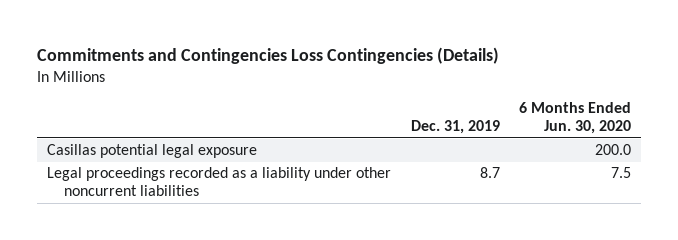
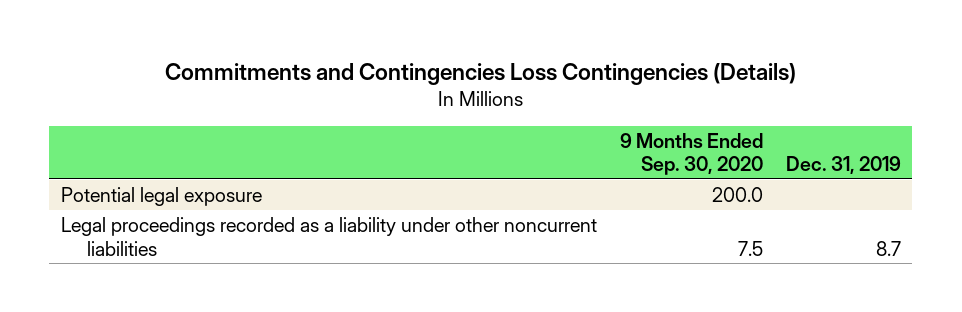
- | Dec. 31, 2019 | 6 Months Ended Jun. 30, 2020
+ | 9 Months Ended Sep. 30, 2020 | Dec. 31, 2019
- Casillas potential legal exposure | | 200.0
+ Potential legal exposure | 200.0 |

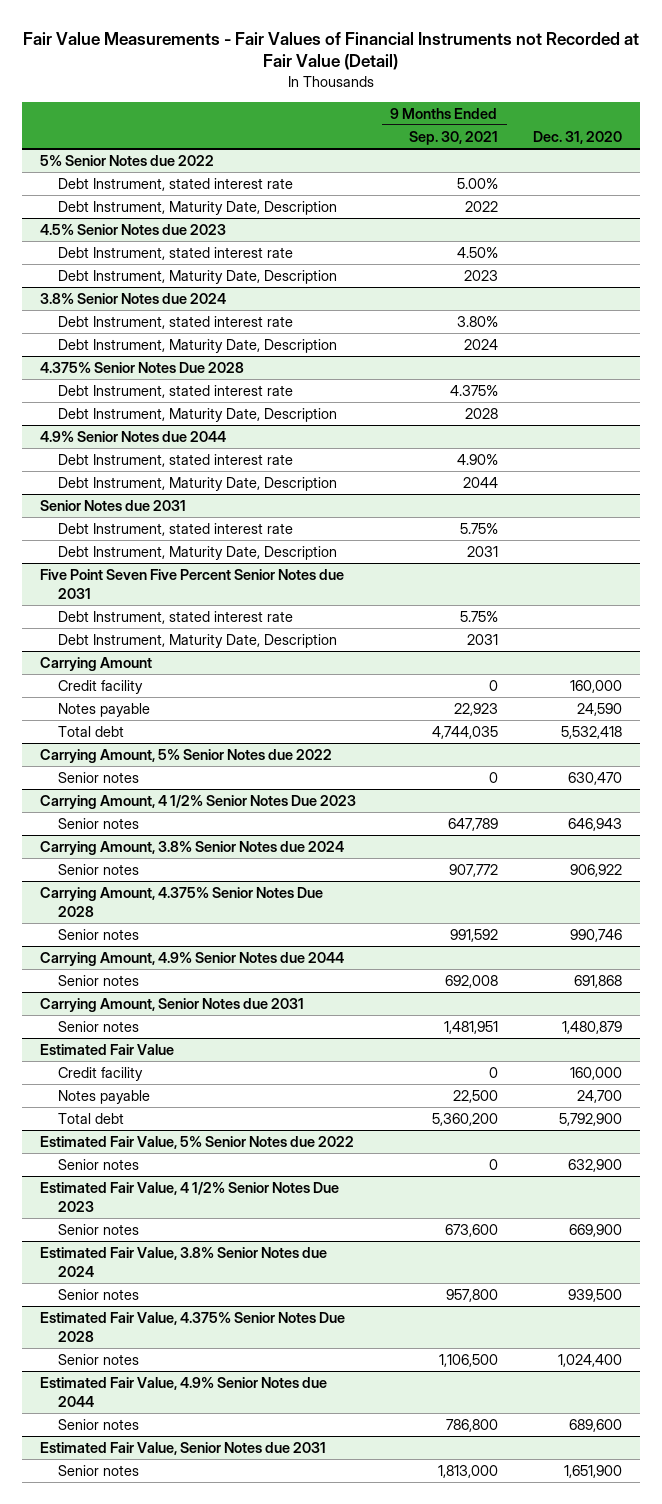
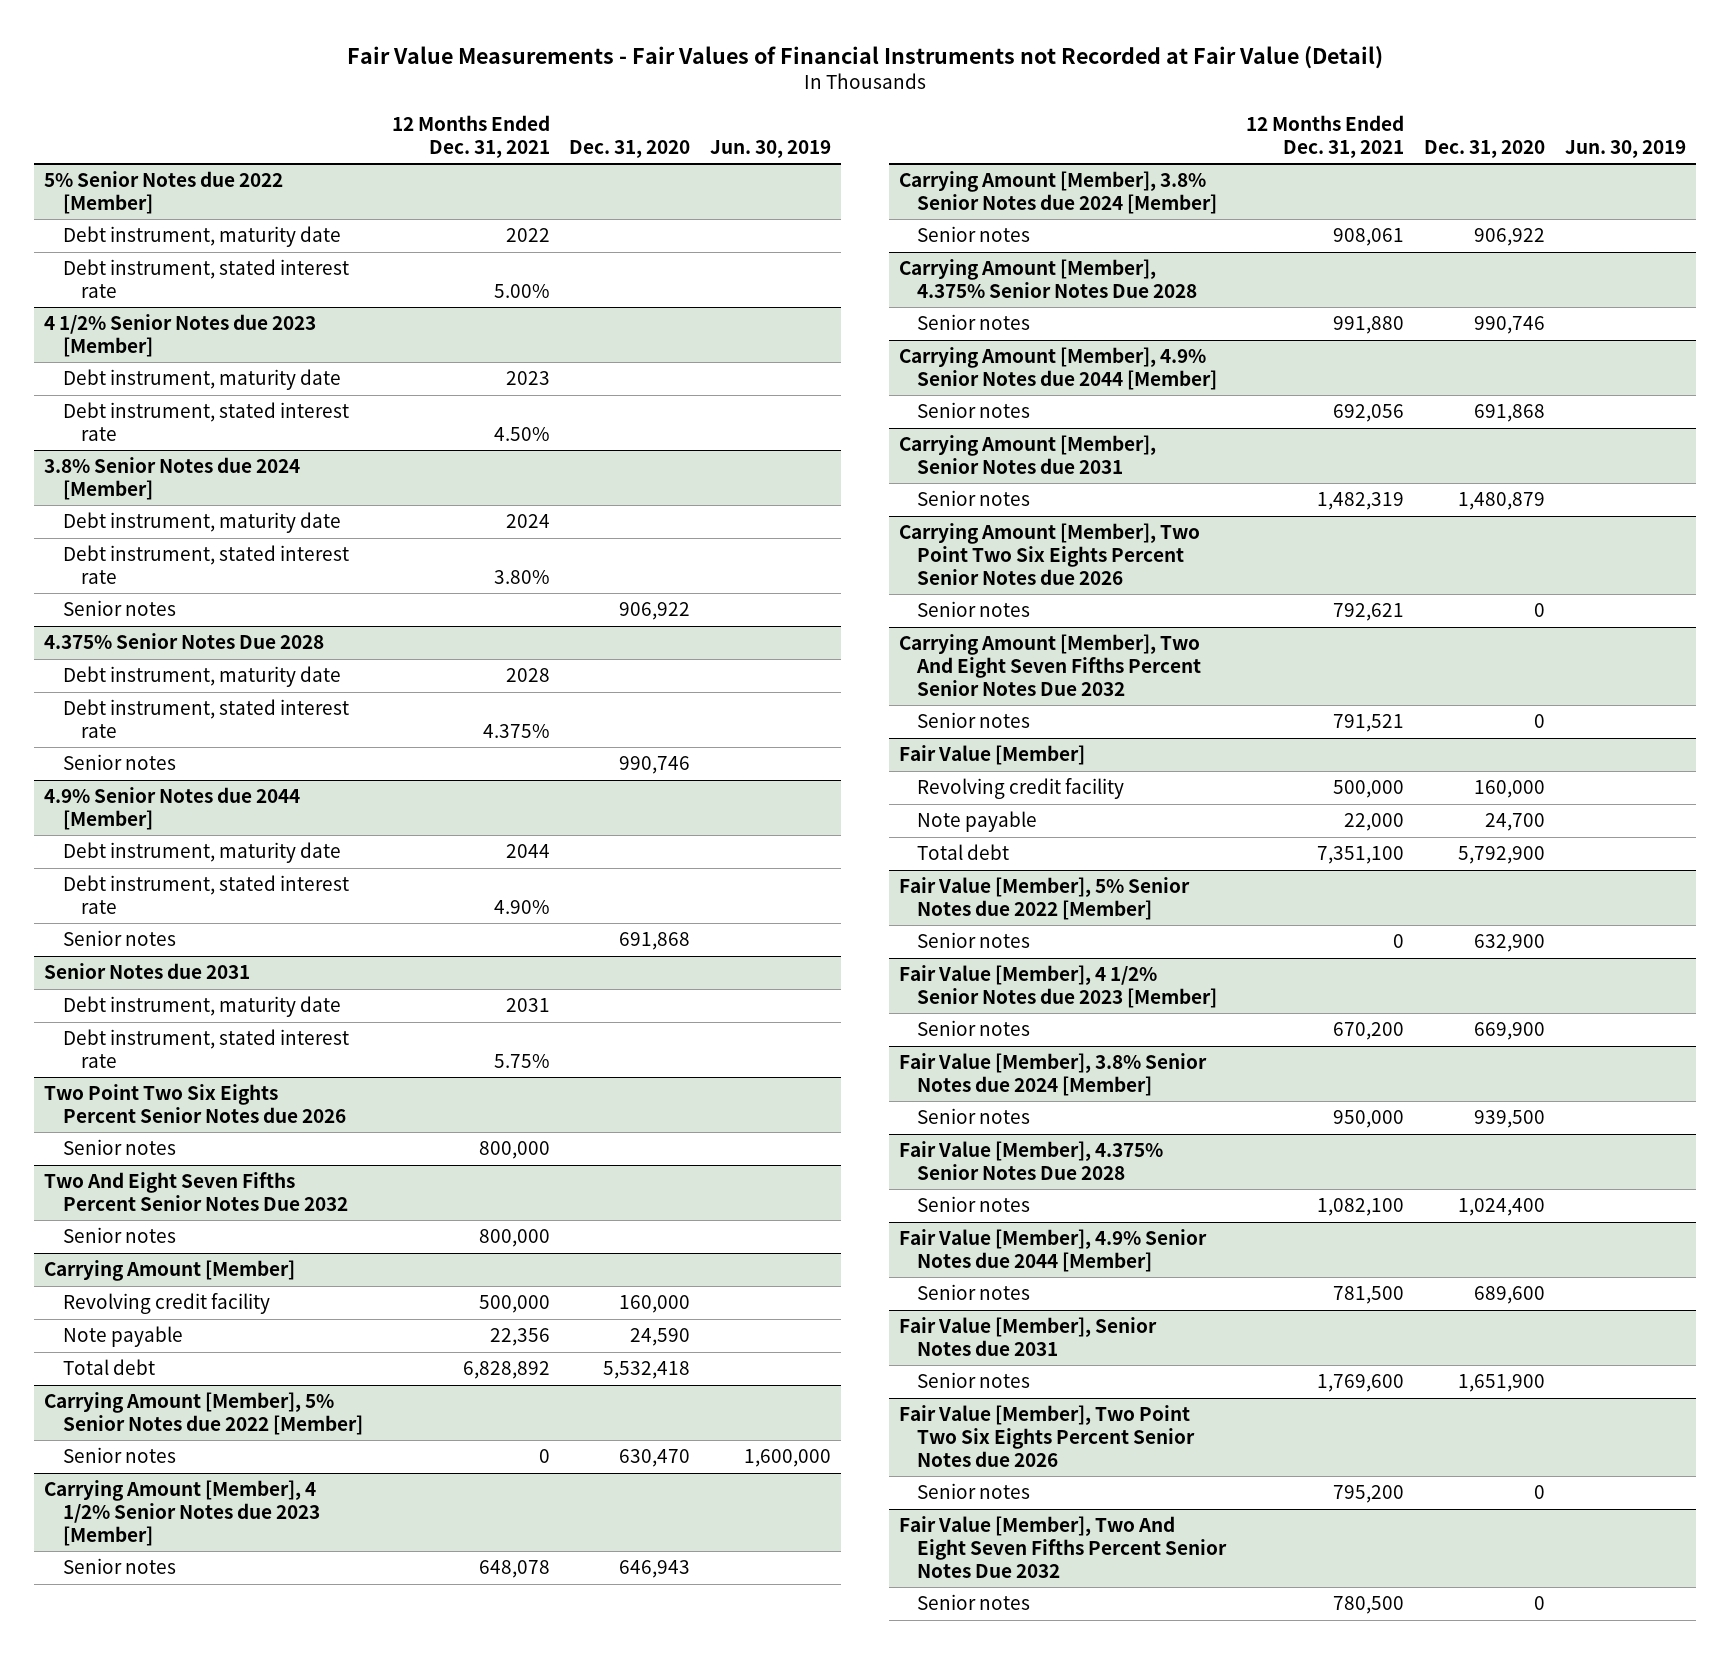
- | 9 Months Ended Sep. 30, 2021 | Dec. 31, 2020
+ | 12 Months Ended Dec. 31, 2021 | Dec. 31, 2020 | Jun. 30, 2019
- 5% Senior Notes due 2022
- Debt Instrument, stated interest rate | 5.00% |
- Debt Instrument, Maturity Date, Description | 2022 |
- 4.5% Senior Notes due 2023
- Debt Instrument, stated interest rate | 4.50% |
- Debt Instrument, Maturity Date, Description | 2023 |
- 3.8% Senior Notes due 2024
- Debt Instrument, stated interest rate | 3.80% |
- Debt Instrument, Maturity Date, Description | 2024 |
+ 5% Senior Notes due 2022 [Member]
+ Debt instrument, maturity date | 2022 | |
+ Debt instrument, stated interest rate | 5.00% | |
+ 4 1/2% Senior Notes due 2023 [Member]
+ Debt instrument, maturity date | 2023 | |
+ Debt instrument, stated interest rate | 4.50% | |
+ 3.8% Senior Notes due 2024 [Member]
+ Debt instrument, maturity date | 2024 | |
+ Debt instrument, stated interest rate | 3.80% | |
+ Senior notes | | 906,922 |
@ 4.375% Senior Notes Due 2028
- Debt Instrument, stated interest rate | 4.375% |
- Debt Instrument, Maturity Date, Description | 2028 |
- 4.9% Senior Notes due 2044
- Debt Instrument, stated interest rate | 4.90% |
- Debt Instrument, Maturity Date, Description | 2044 |
@ 4.375% Senior Notes Due 2028
+ Debt instrument, maturity date | 2028 | |
+ Debt instrument, stated interest rate | 4.375% | |
+ Senior notes | | 990,746 |
+ 4.9% Senior Notes due 2044 [Member]
+ Debt instrument, maturity date | 2044 | |
+ Debt instrument, stated interest rate | 4.90% | |
+ Senior notes | | 691,868 |
@ Senior Notes due 2031
- Debt Instrument, stated interest rate | 5.75% |
- Debt Instrument, Maturity Date, Description | 2031 |
- Five Point Seven Five Percent Senior Notes due 2031
- Debt Instrument, stated interest rate | 5.75% |
- Debt Instrument, Maturity Date, Description | 2031 |
- Carrying Amount
- Credit facility | 0 | 160,000
- Notes payable | 22,923 | 24,590
@ Senior Notes due 2031
+ Debt instrument, maturity date | 2031 | |
+ Debt instrument, stated interest rate | 5.75% | |
+ Two Point Two Six Eights Percent Senior Notes due 2026
+ Senior notes | 800,000 | |
+ Two And Eight Seven Fifths Percent Senior Notes Due 2032
+ Senior notes | 800,000 | |
+ Carrying Amount [Member]
+ Revolving credit facility | 500,000 | 160,000 |
+ Note payable | 22,356 | 24,590 |
- Carrying Amount, 5% Senior Notes due 2022
+ Carrying Amount [Member], 5% Senior Notes due 2022 [Member]
- Carrying Amount, 4 1/2% Senior Notes Due 2023
+ Carrying Amount [Member], 4 1/2% Senior Notes due 2023 [Member]
- Carrying Amount, 3.8% Senior Notes due 2024
+ Carrying Amount [Member], 3.8% Senior Notes due 2024 [Member]
- Carrying Amount, 4.375% Senior Notes Due 2028
+ Carrying Amount [Member], 4.375% Senior Notes Due 2028
- Carrying Amount, 4.9% Senior Notes due 2044
+ Carrying Amount [Member], 4.9% Senior Notes due 2044 [Member]
- Carrying Amount, Senior Notes due 2031
+ Carrying Amount [Member], Senior Notes due 2031
- Estimated Fair Value
- Credit facility | 0 | 160,000
- Notes payable | 22,500 | 24,700
+ Carrying Amount [Member], Two Point Two Six Eights Percent Senior Notes due 2026
+ Senior notes | 792,621 | 0 |
+ Carrying Amount [Member], Two And Eight Seven Fifths Percent Senior Notes Due 2032
+ Senior notes | 791,521 | 0 |
+ Fair Value [Member]
+ Revolving credit facility | 500,000 | 160,000 |
+ Note payable | 22,000 | 24,700 |
- Estimated Fair Value, 5% Senior Notes due 2022
+ Fair Value [Member], 5% Senior Notes due 2022 [Member]
- Estimated Fair Value, 4 1/2% Senior Notes Due 2023
+ Fair Value [Member], 4 1/2% Senior Notes due 2023 [Member]
- Estimated Fair Value, 3.8% Senior Notes due 2024
+ Fair Value [Member], 3.8% Senior Notes due 2024 [Member]
- Estimated Fair Value, 4.375% Senior Notes Due 2028
+ Fair Value [Member], 4.375% Senior Notes Due 2028
- Estimated Fair Value, 4.9% Senior Notes due 2044
+ Fair Value [Member], 4.9% Senior Notes due 2044 [Member]
- Estimated Fair Value, Senior Notes due 2031
+ Fair Value [Member], Senior Notes due 2031
+ Fair Value [Member], Two Point Two Six Eights Percent Senior Notes due 2026
+ Senior notes | 795,200 | 0 |
+ Fair Value [Member], Two And Eight Seven Fifths Percent Senior Notes Due 2032
+ Senior notes | 780,500 | 0 |

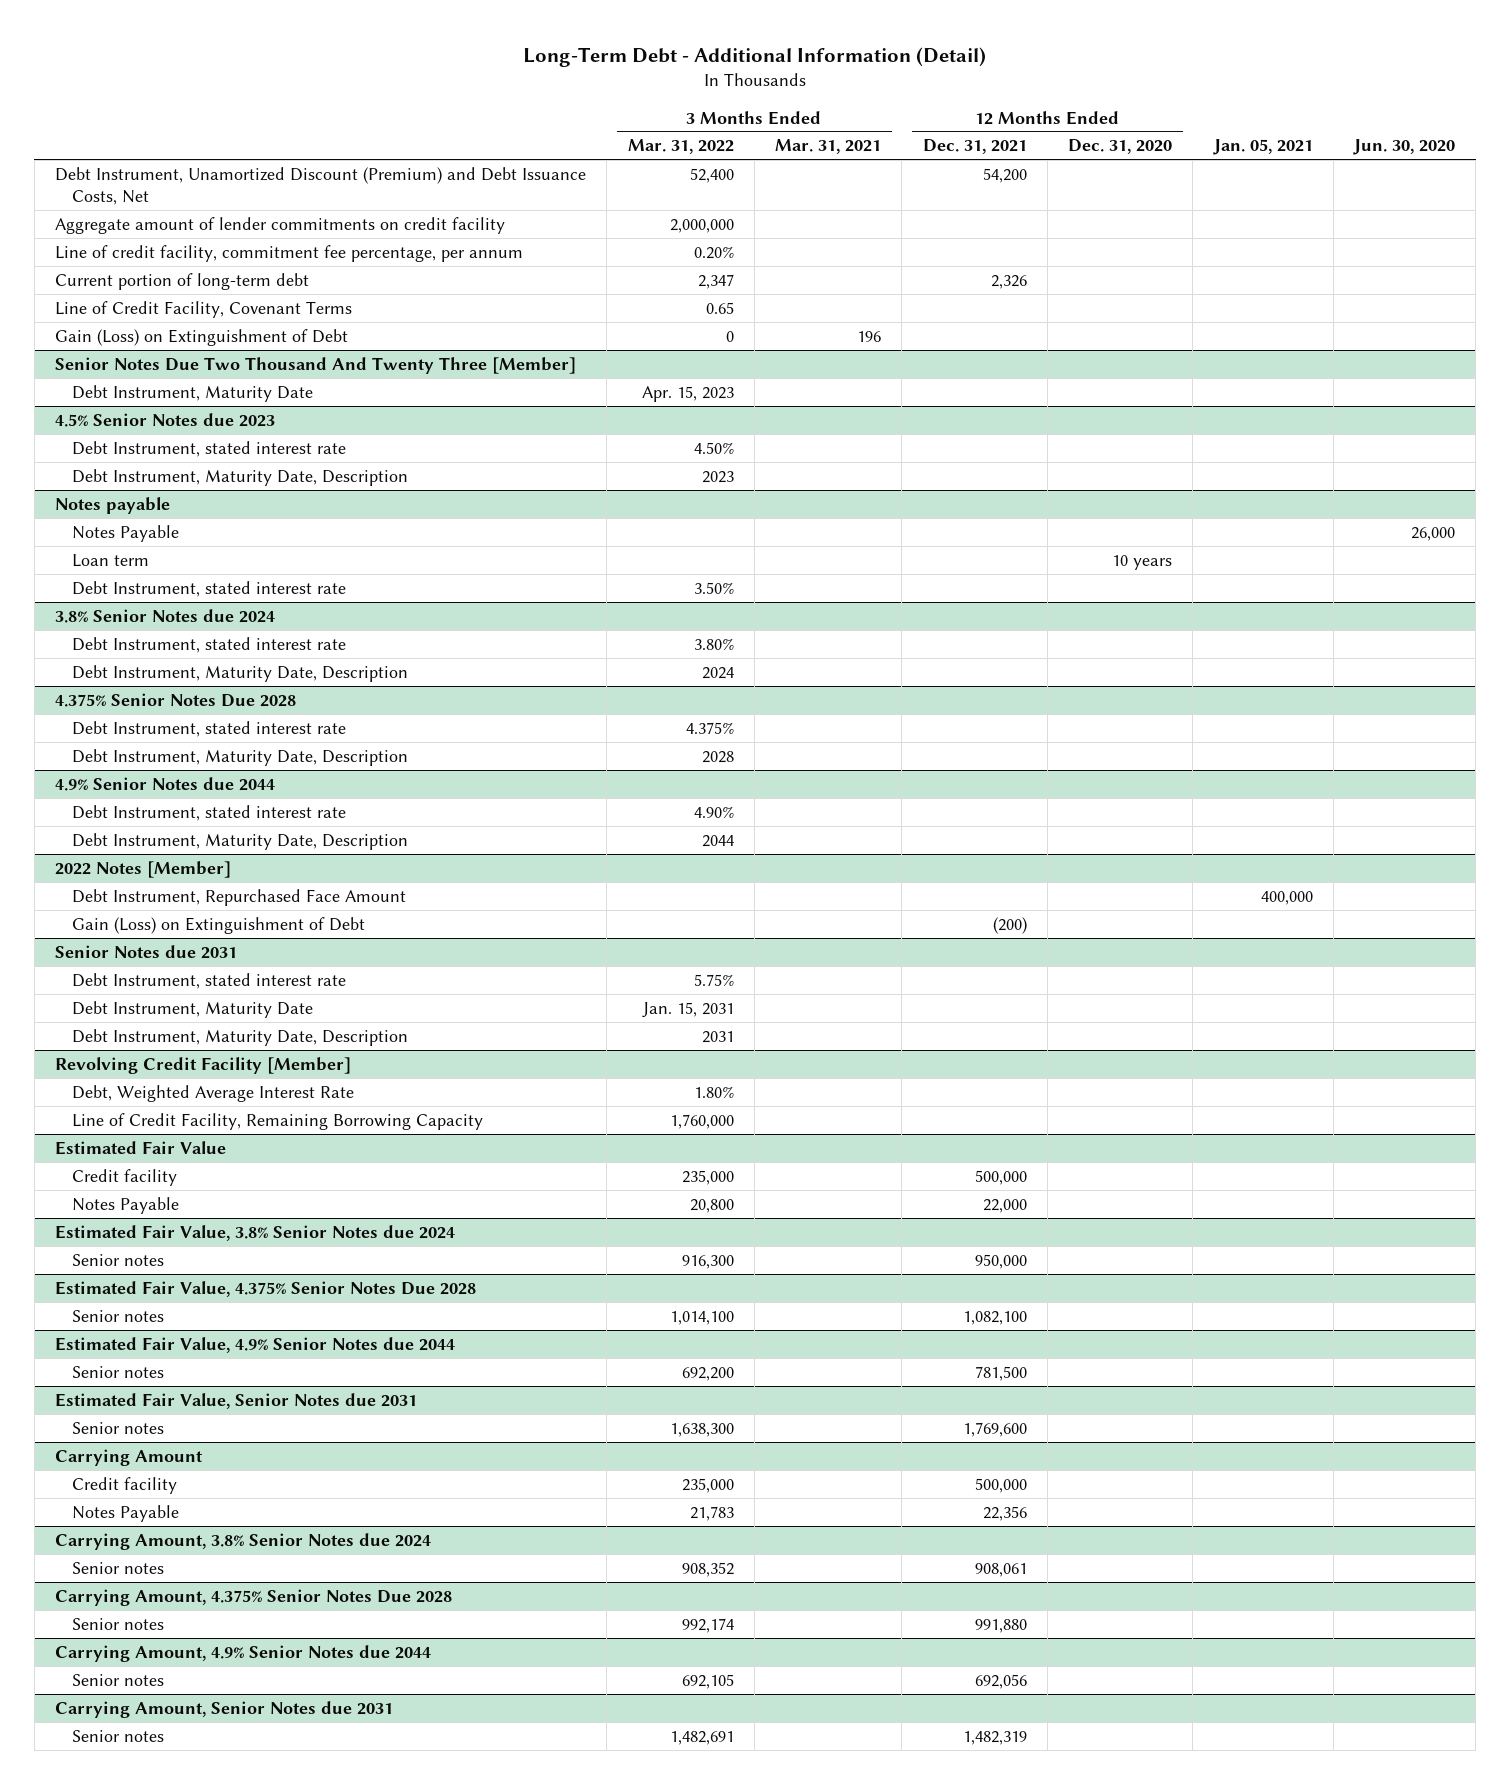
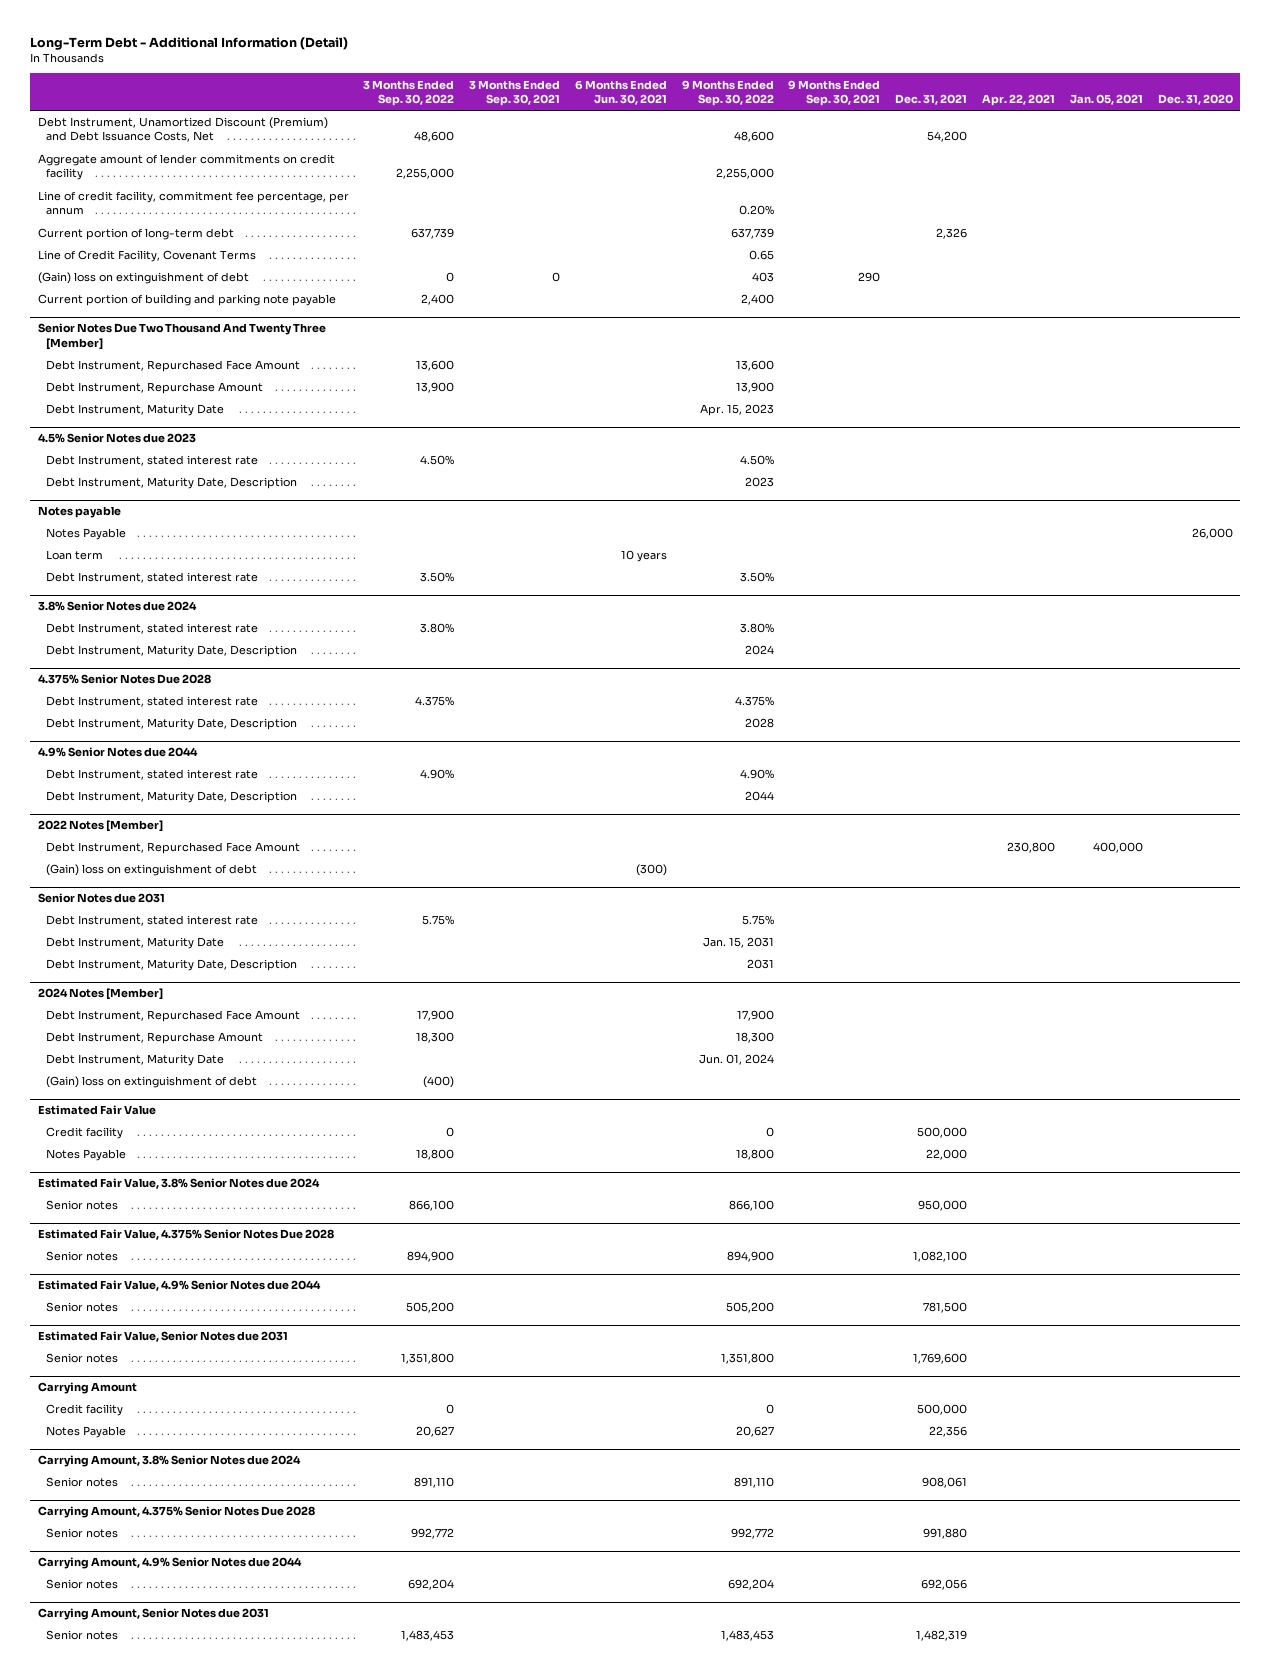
- | 3 Months Ended Mar. 31, 2022 | 3 Months Ended Mar. 31, 2021 | 12 Months Ended Dec. 31, 2021 | 12 Months Ended Dec. 31, 2020 | Jan. 05, 2021 | Jun. 30, 2020
+ | 3 Months Ended Sep. 30, 2022 | 3 Months Ended Sep. 30, 2021 | 6 Months Ended Jun. 30, 2021 | 9 Months Ended Sep. 30, 2022 | 9 Months Ended Sep. 30, 2021 | Dec. 31, 2021 | Apr. 22, 2021 | Jan. 05, 2021 | Dec. 31, 2020
- Gain (Loss) on Extinguishment of Debt | 0 | 196 | | | |
+ (Gain) loss on extinguishment of debt | 0 | 0 | | 403 | 290 | | | |
+ Current portion of building and parking note payable | 2,400 | | | 2,400 | | | | |
@ Senior Notes Due Two Thousand And Twenty Three [Member]
+ Debt Instrument, Repurchased Face Amount | 13,600 | | | 13,600 | | | | |
+ Debt Instrument, Repurchase Amount | 13,900 | | | 13,900 | | | | |
@ 2022 Notes [Member]
- Gain (Loss) on Extinguishment of Debt | | | (200) | | |
+ (Gain) loss on extinguishment of debt | | | (300) | | | | | |
- Revolving Credit Facility [Member]
- Debt, Weighted Average Interest Rate | 1.80% | | | | |
- Line of Credit Facility, Remaining Borrowing Capacity | 1,760,000 | | | | |
+ 2024 Notes [Member]
+ Debt Instrument, Repurchased Face Amount | 17,900 | | | 17,900 | | | | |
+ Debt Instrument, Repurchase Amount | 18,300 | | | 18,300 | | | | |
+ Debt Instrument, Maturity Date | | | | Jun. 01, 2024 | | | | |
+ (Gain) loss on extinguishment of debt | (400) | | | | | | | |

